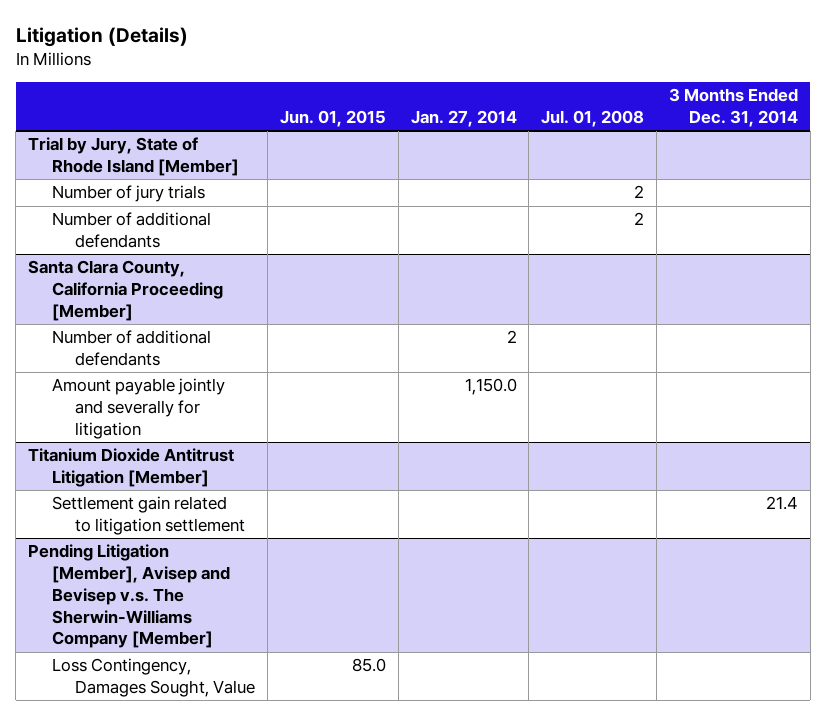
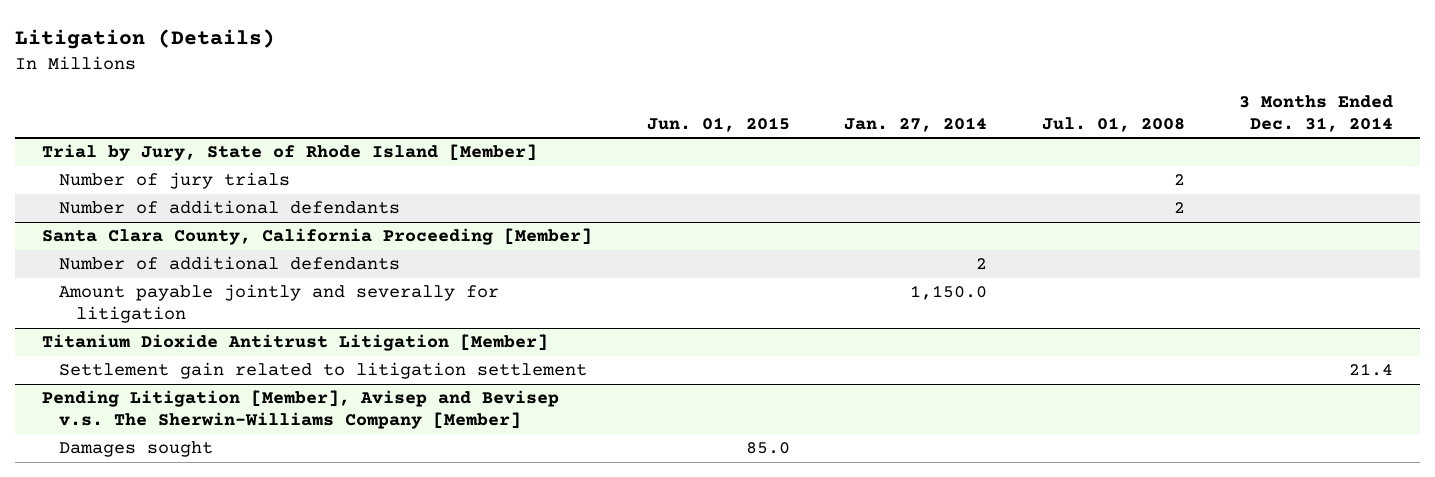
@ Pending Litigation [Member], Avisep and Bevisep v.s. The Sherwin-Williams Company [Member]
- Loss Contingency, Damages Sought, Value | 85.0 | | |
+ Damages sought | 85.0 | | |

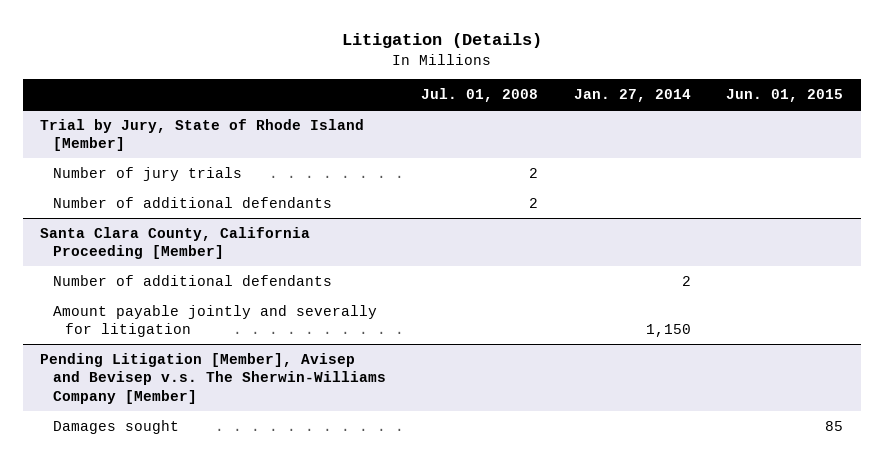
- | Jun. 01, 2015 | Jan. 27, 2014 | Jul. 01, 2008 | 3 Months Ended Dec. 31, 2014
+ | Jul. 01, 2008 | Jan. 27, 2014 | Jun. 01, 2015
@ Santa Clara County, California Proceeding [Member]
- Amount payable jointly and severally for litigation | | 1,150.0 | |
- Titanium Dioxide Antitrust Litigation [Member]
- Settlement gain related to litigation settlement | | | | 21.4
@ Santa Clara County, California Proceeding [Member]
+ Amount payable jointly and severally for litigation | | 1,150 |
@ Pending Litigation [Member], Avisep and Bevisep v.s. The Sherwin-Williams Company [Member]
- Damages sought | 85.0 | | |
+ Damages sought | | | 85

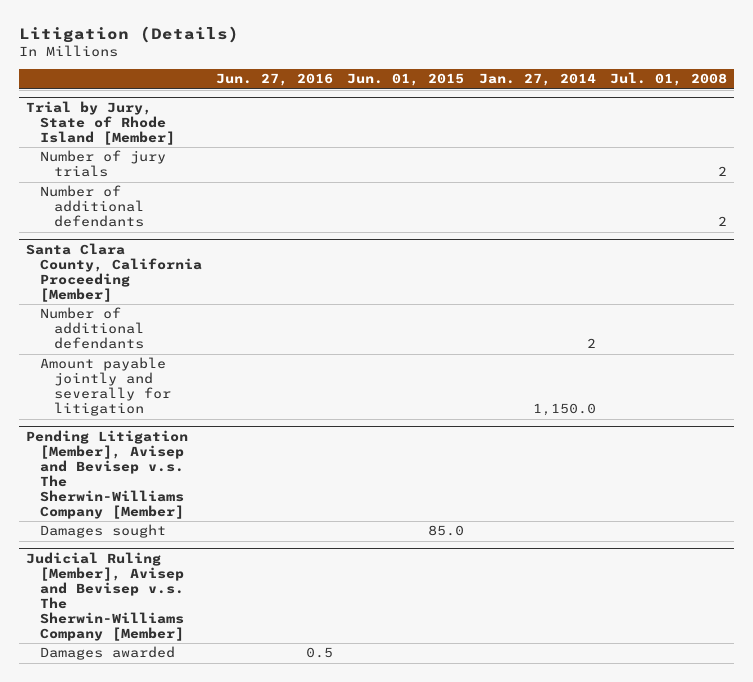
- | Jul. 01, 2008 | Jan. 27, 2014 | Jun. 01, 2015
+ | Jun. 27, 2016 | Jun. 01, 2015 | Jan. 27, 2014 | Jul. 01, 2008
@ Santa Clara County, California Proceeding [Member]
- Amount payable jointly and severally for litigation | | 1,150 |
+ Amount payable jointly and severally for litigation | | | 1,150.0 |
@ Pending Litigation [Member], Avisep and Bevisep v.s. The Sherwin-Williams Company [Member]
- Damages sought | | | 85
+ Damages sought | | 85.0 | |
+ Judicial Ruling [Member], Avisep and Bevisep v.s. The Sherwin-Williams Company [Member]
+ Damages awarded | 0.5 | | |

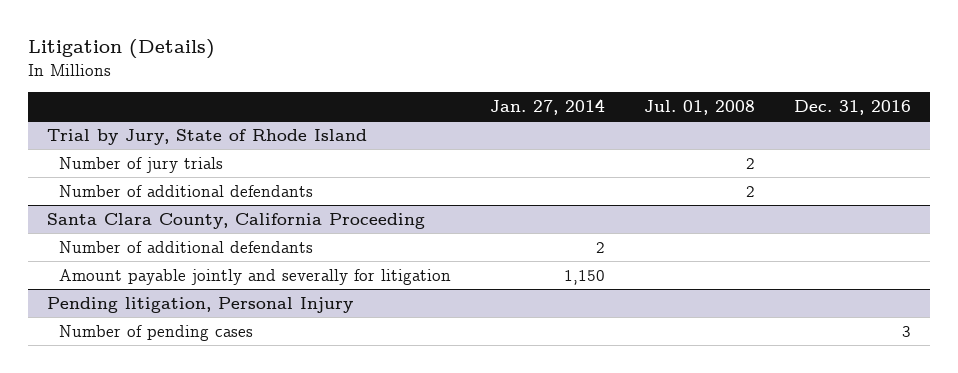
- | Jun. 27, 2016 | Jun. 01, 2015 | Jan. 27, 2014 | Jul. 01, 2008
+ | Jan. 27, 2014 | Jul. 01, 2008 | Dec. 31, 2016
- Trial by Jury, State of Rhode Island [Member]
+ Trial by Jury, State of Rhode Island
- Santa Clara County, California Proceeding [Member]
+ Santa Clara County, California Proceeding
- Amount payable jointly and severally for litigation | | | 1,150.0 |
- Pending Litigation [Member], Avisep and Bevisep v.s. The Sherwin-Williams Company [Member]
- Damages sought | | 85.0 | |
- Judicial Ruling [Member], Avisep and Bevisep v.s. The Sherwin-Williams Company [Member]
- Damages awarded | 0.5 | | |
+ Amount payable jointly and severally for litigation | 1,150 | |
+ Pending litigation, Personal Injury
+ Number of pending cases | | | 3

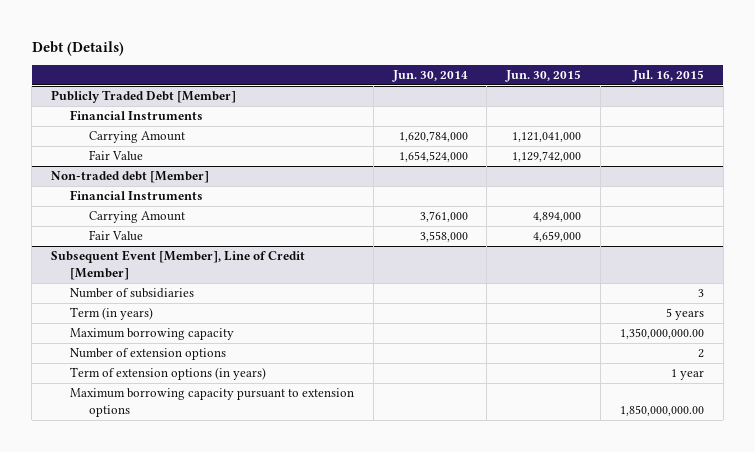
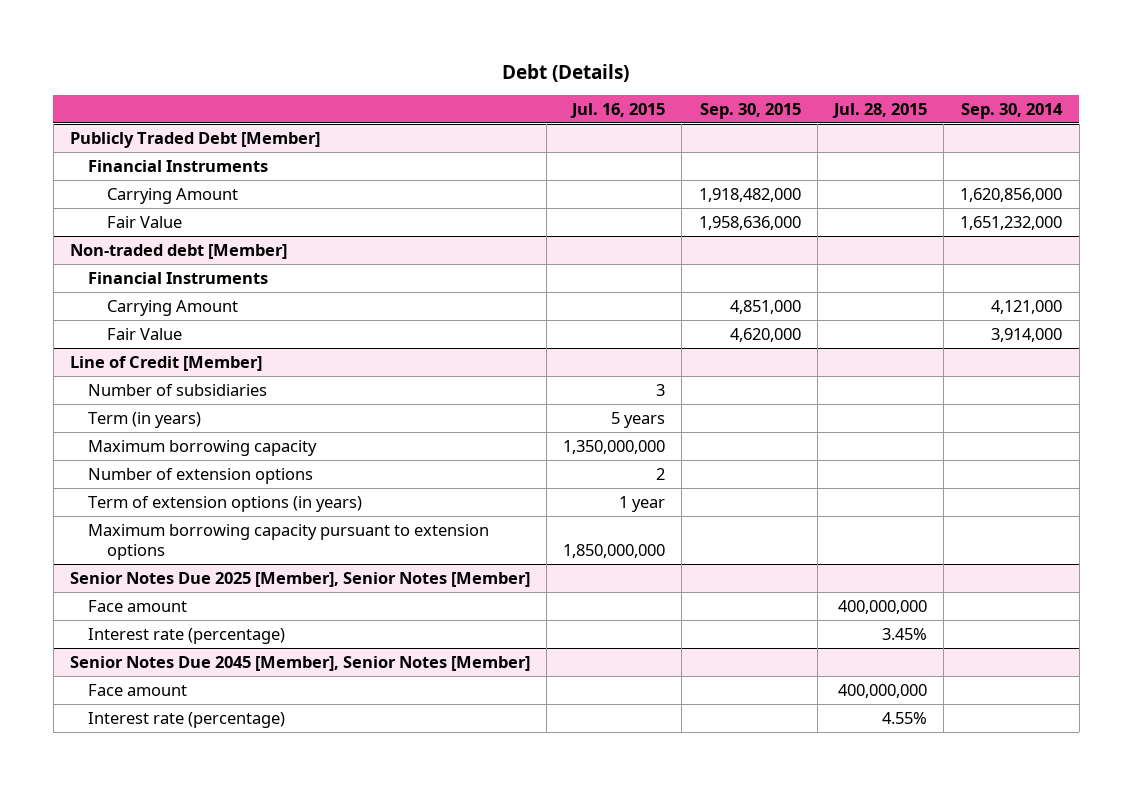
- | Jun. 30, 2014 | Jun. 30, 2015 | Jul. 16, 2015
+ | Jul. 16, 2015 | Sep. 30, 2015 | Jul. 28, 2015 | Sep. 30, 2014
- Subsequent Event [Member], Line of Credit [Member]
+ Line of Credit [Member]
- Maximum borrowing capacity | | | 1,350,000,000.00
+ Maximum borrowing capacity | 1,350,000,000 | | |
- Maximum borrowing capacity pursuant to extension options | | | 1,850,000,000.00
+ Maximum borrowing capacity pursuant to extension options | 1,850,000,000 | | |
+ Senior Notes Due 2025 [Member], Senior Notes [Member]
+ Face amount | | | 400,000,000 |
+ Interest rate (percentage) | | | 3.45% |
+ Senior Notes Due 2045 [Member], Senior Notes [Member]
+ Face amount | | | 400,000,000 |
+ Interest rate (percentage) | | | 4.55% |

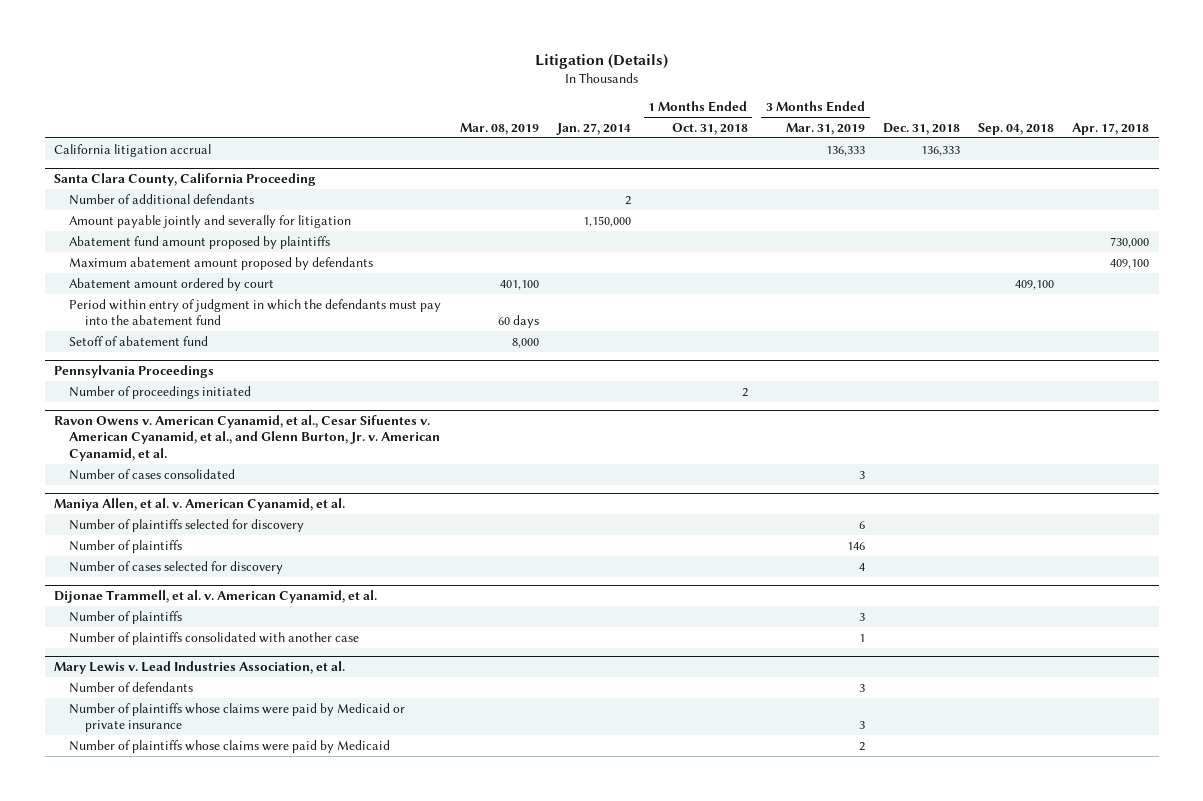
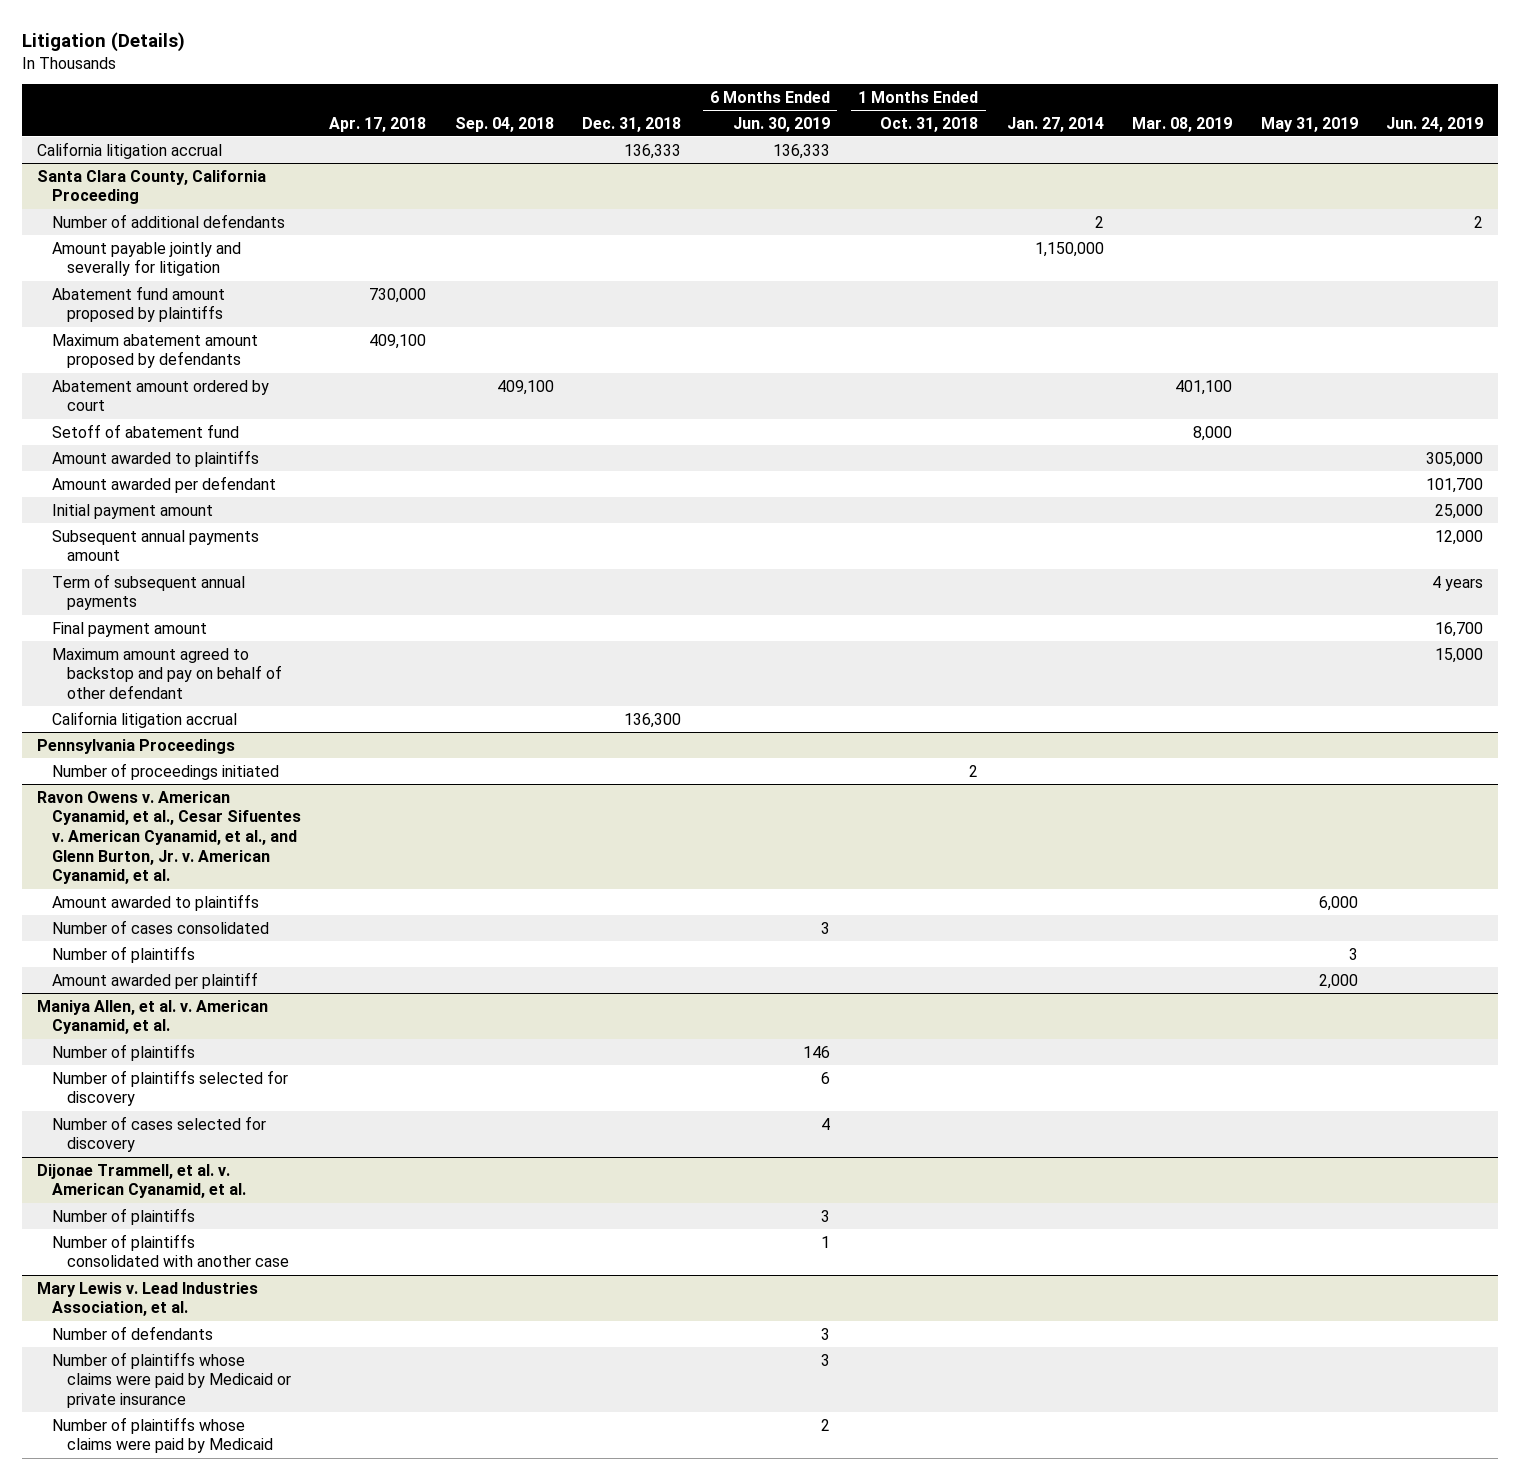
- | Mar. 08, 2019 | Jan. 27, 2014 | 1 Months Ended Oct. 31, 2018 | 3 Months Ended Mar. 31, 2019 | Dec. 31, 2018 | Sep. 04, 2018 | Apr. 17, 2018
+ | Apr. 17, 2018 | Sep. 04, 2018 | Dec. 31, 2018 | 6 Months Ended Jun. 30, 2019 | 1 Months Ended Oct. 31, 2018 | Jan. 27, 2014 | Mar. 08, 2019 | May 31, 2019 | Jun. 24, 2019
@ Santa Clara County, California Proceeding
- Period within entry of judgment in which the defendants must pay into the abatement fund | 60 days | | | | | |
+ Amount awarded to plaintiffs | | | | | | | | | 305,000
+ Amount awarded per defendant | | | | | | | | | 101,700
+ Initial payment amount | | | | | | | | | 25,000
+ Subsequent annual payments amount | | | | | | | | | 12,000
+ Term of subsequent annual payments | | | | | | | | | 4 years
+ Final payment amount | | | | | | | | | 16,700
+ Maximum amount agreed to backstop and pay on behalf of other defendant | | | | | | | | | 15,000
+ California litigation accrual | | | 136,300 | | | | | |
@ Ravon Owens v. American Cyanamid, et al., Cesar Sifuentes v. American Cyanamid, et al., and Glenn Burton, Jr. v. American Cyanamid, et al.
+ Amount awarded to plaintiffs | | | | | | | | 6,000 |
+ Number of plaintiffs | | | | | | | | 3 |
+ Amount awarded per plaintiff | | | | | | | | 2,000 |
@ Maniya Allen, et al. v. American Cyanamid, et al.
moved down: Number of plaintiffs selected for discovery | | | | 6 | | | | |

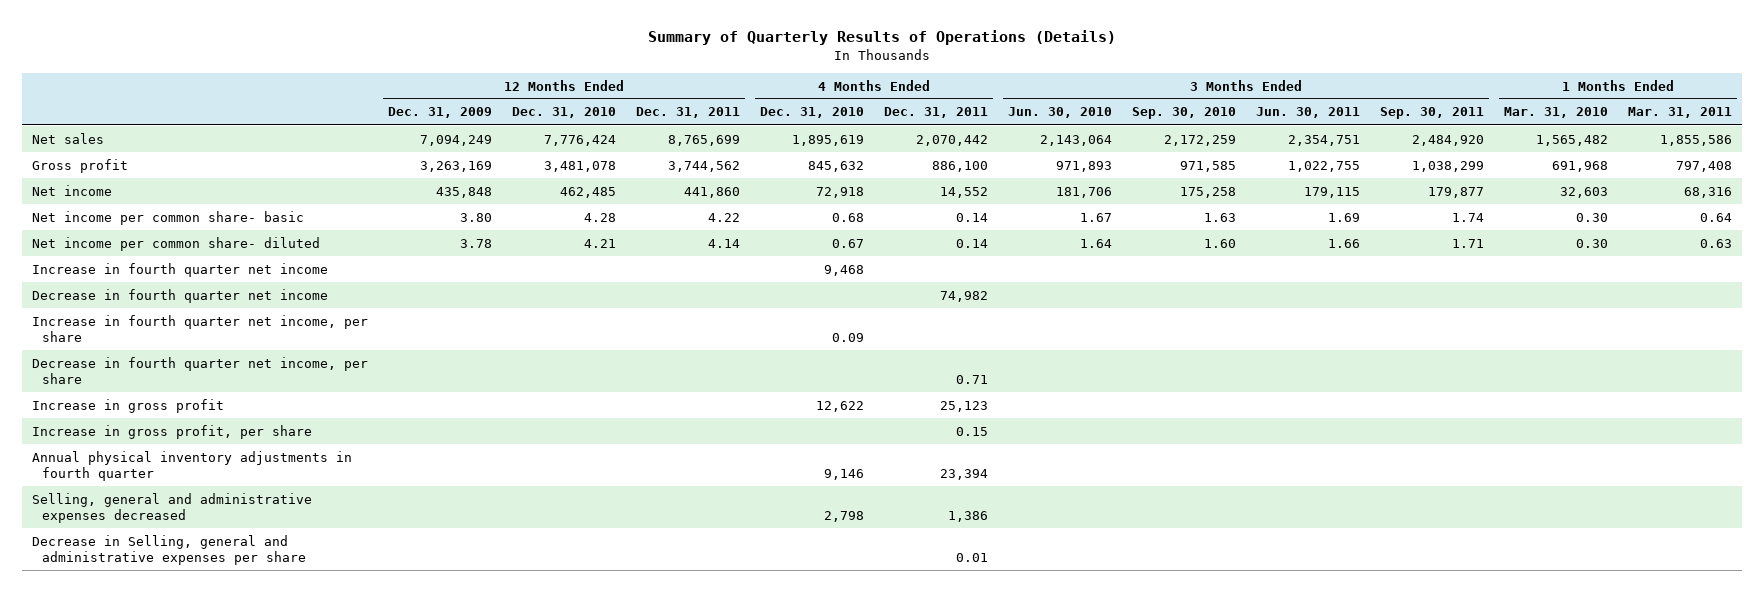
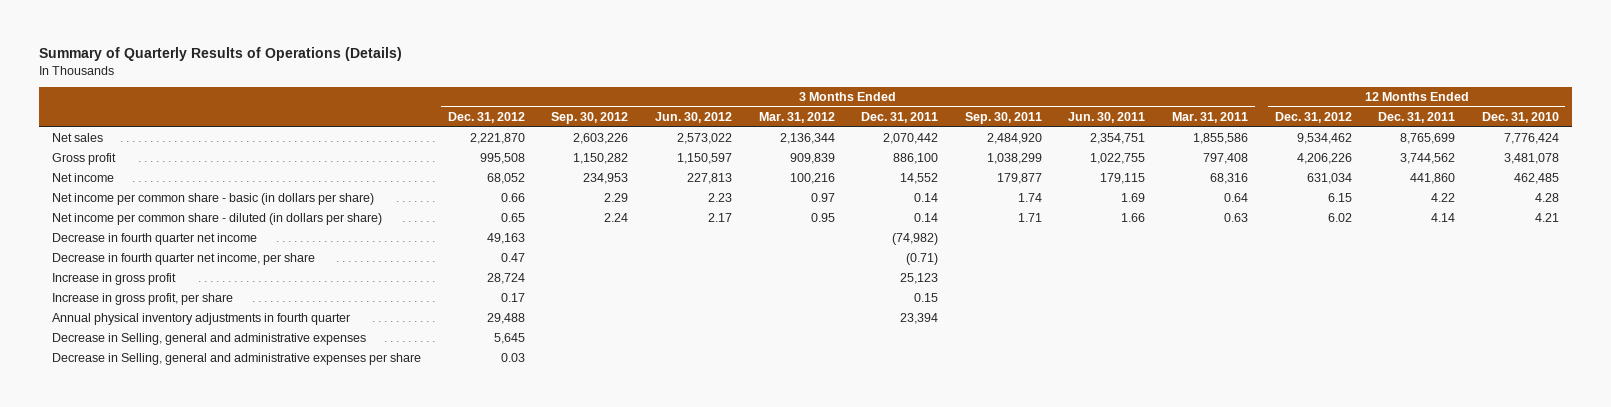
- | 12 Months Ended Dec. 31, 2009 | 12 Months Ended Dec. 31, 2010 | 12 Months Ended Dec. 31, 2011 | 4 Months Ended Dec. 31, 2010 | 4 Months Ended Dec. 31, 2011 | 3 Months Ended Jun. 30, 2010 | 3 Months Ended Sep. 30, 2010 | 3 Months Ended Jun. 30, 2011 | 3 Months Ended Sep. 30, 2011 | 1 Months Ended Mar. 31, 2010 | 1 Months Ended Mar. 31, 2011
+ | 3 Months Ended Dec. 31, 2012 | 3 Months Ended Sep. 30, 2012 | 3 Months Ended Jun. 30, 2012 | 3 Months Ended Mar. 31, 2012 | 3 Months Ended Dec. 31, 2011 | 3 Months Ended Sep. 30, 2011 | 3 Months Ended Jun. 30, 2011 | 3 Months Ended Mar. 31, 2011 | 12 Months Ended Dec. 31, 2012 | 12 Months Ended Dec. 31, 2011 | 12 Months Ended Dec. 31, 2010
- Net income per common share- basic | 3.80 | 4.28 | 4.22 | 0.68 | 0.14 | 1.67 | 1.63 | 1.69 | 1.74 | 0.30 | 0.64
- Net income per common share- diluted | 3.78 | 4.21 | 4.14 | 0.67 | 0.14 | 1.64 | 1.60 | 1.66 | 1.71 | 0.30 | 0.63
- Increase in fourth quarter net income | | | | 9,468 | | | | | | |
+ Net income per common share - basic (in dollars per share) | 0.66 | 2.29 | 2.23 | 0.97 | 0.14 | 1.74 | 1.69 | 0.64 | 6.15 | 4.22 | 4.28
+ Net income per common share - diluted (in dollars per share) | 0.65 | 2.24 | 2.17 | 0.95 | 0.14 | 1.71 | 1.66 | 0.63 | 6.02 | 4.14 | 4.21
- Increase in fourth quarter net income, per share | | | | 0.09 | | | | | | |
- Selling, general and administrative expenses decreased | | | | 2,798 | 1,386 | | | | | |
+ Decrease in Selling, general and administrative expenses | 5,645 | | | | | | | | | |

